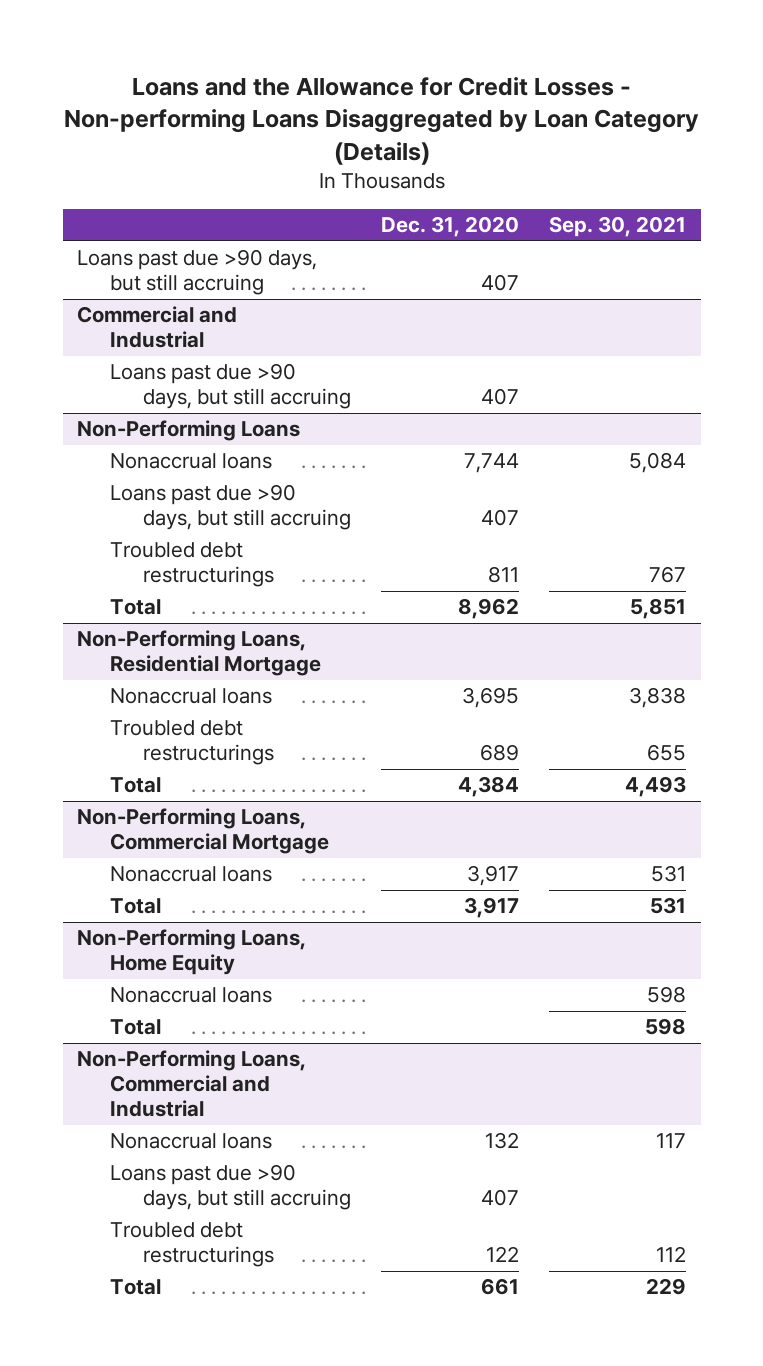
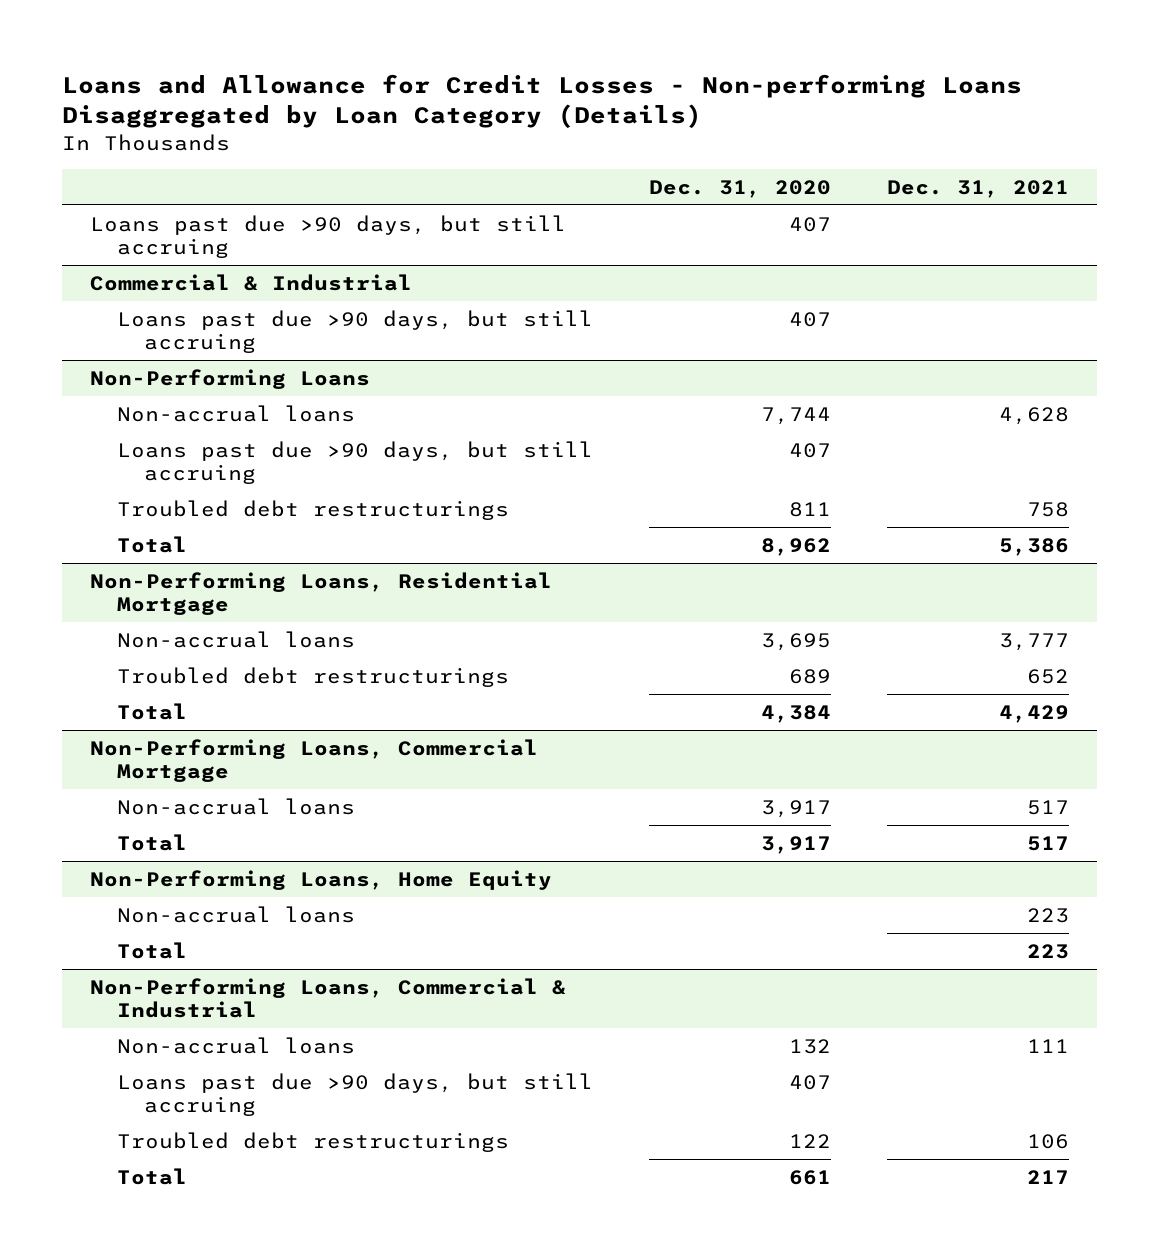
- Loans and the Allowance for Credit Losses - Non-performing Loans Disaggregated by Loan Category (Details)
+ Loans and Allowance for Credit Losses - Non-performing Loans Disaggregated by Loan Category (Details)
- | Dec. 31, 2020 | Sep. 30, 2021
+ | Dec. 31, 2020 | Dec. 31, 2021
- Commercial and Industrial
+ Commercial & Industrial
@ Non-Performing Loans
- Nonaccrual loans | 7,744 | 5,084
+ Non-accrual loans | 7,744 | 4,628
@ Non-Performing Loans, Residential Mortgage
- Nonaccrual loans | 3,695 | 3,838
+ Non-accrual loans | 3,695 | 3,777
@ Non-Performing Loans, Commercial Mortgage
- Nonaccrual loans | 3,917 | 531
+ Non-accrual loans | 3,917 | 517
@ Non-Performing Loans, Home Equity
- Nonaccrual loans | | 598
+ Non-accrual loans | | 223
- Non-Performing Loans, Commercial and Industrial
- Nonaccrual loans | 132 | 117
+ Non-Performing Loans, Commercial & Industrial
+ Non-accrual loans | 132 | 111

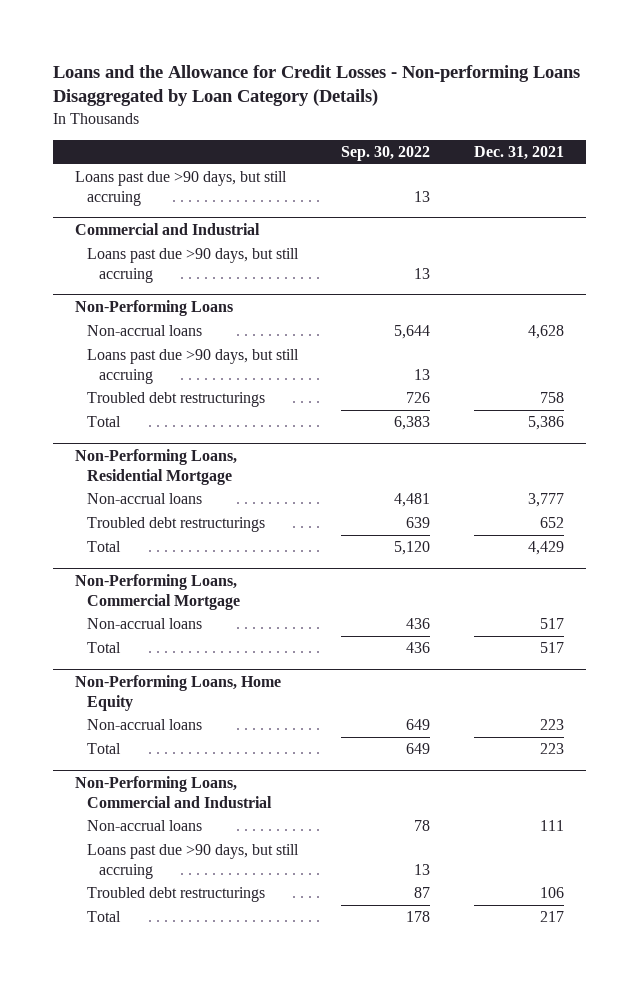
- Loans and Allowance for Credit Losses - Non-performing Loans Disaggregated by Loan Category (Details)
+ Loans and the Allowance for Credit Losses - Non-performing Loans Disaggregated by Loan Category (Details)
- | Dec. 31, 2020 | Dec. 31, 2021
+ | Sep. 30, 2022 | Dec. 31, 2021
- Commercial & Industrial
+ Commercial and Industrial
- Non-Performing Loans, Commercial & Industrial
+ Non-Performing Loans, Commercial and Industrial

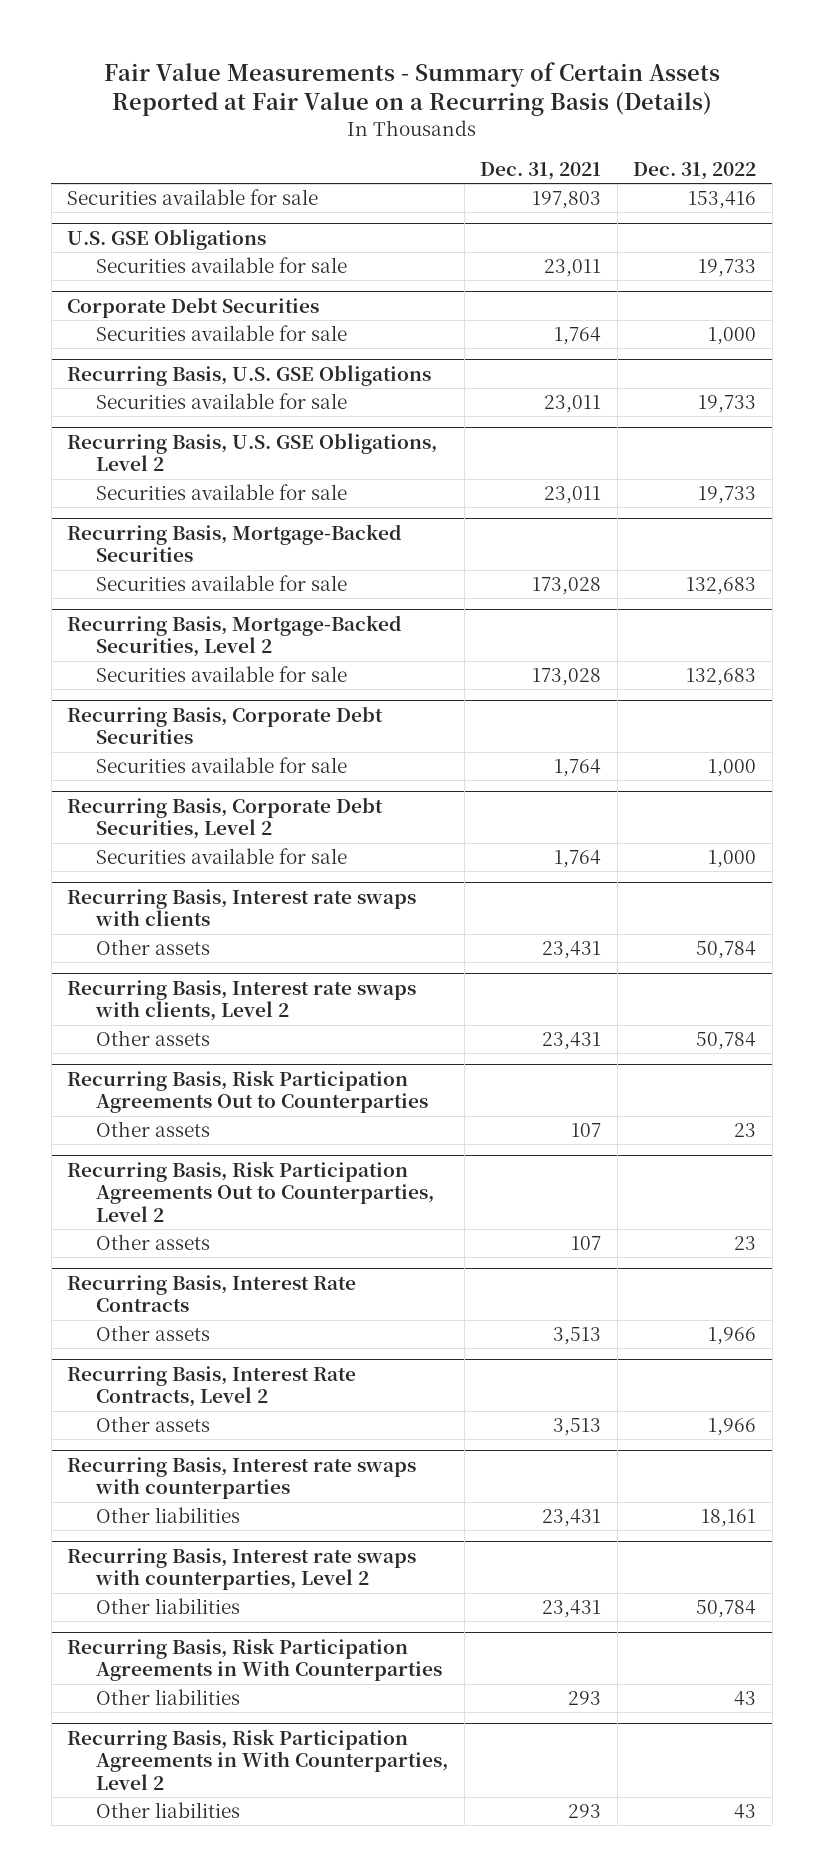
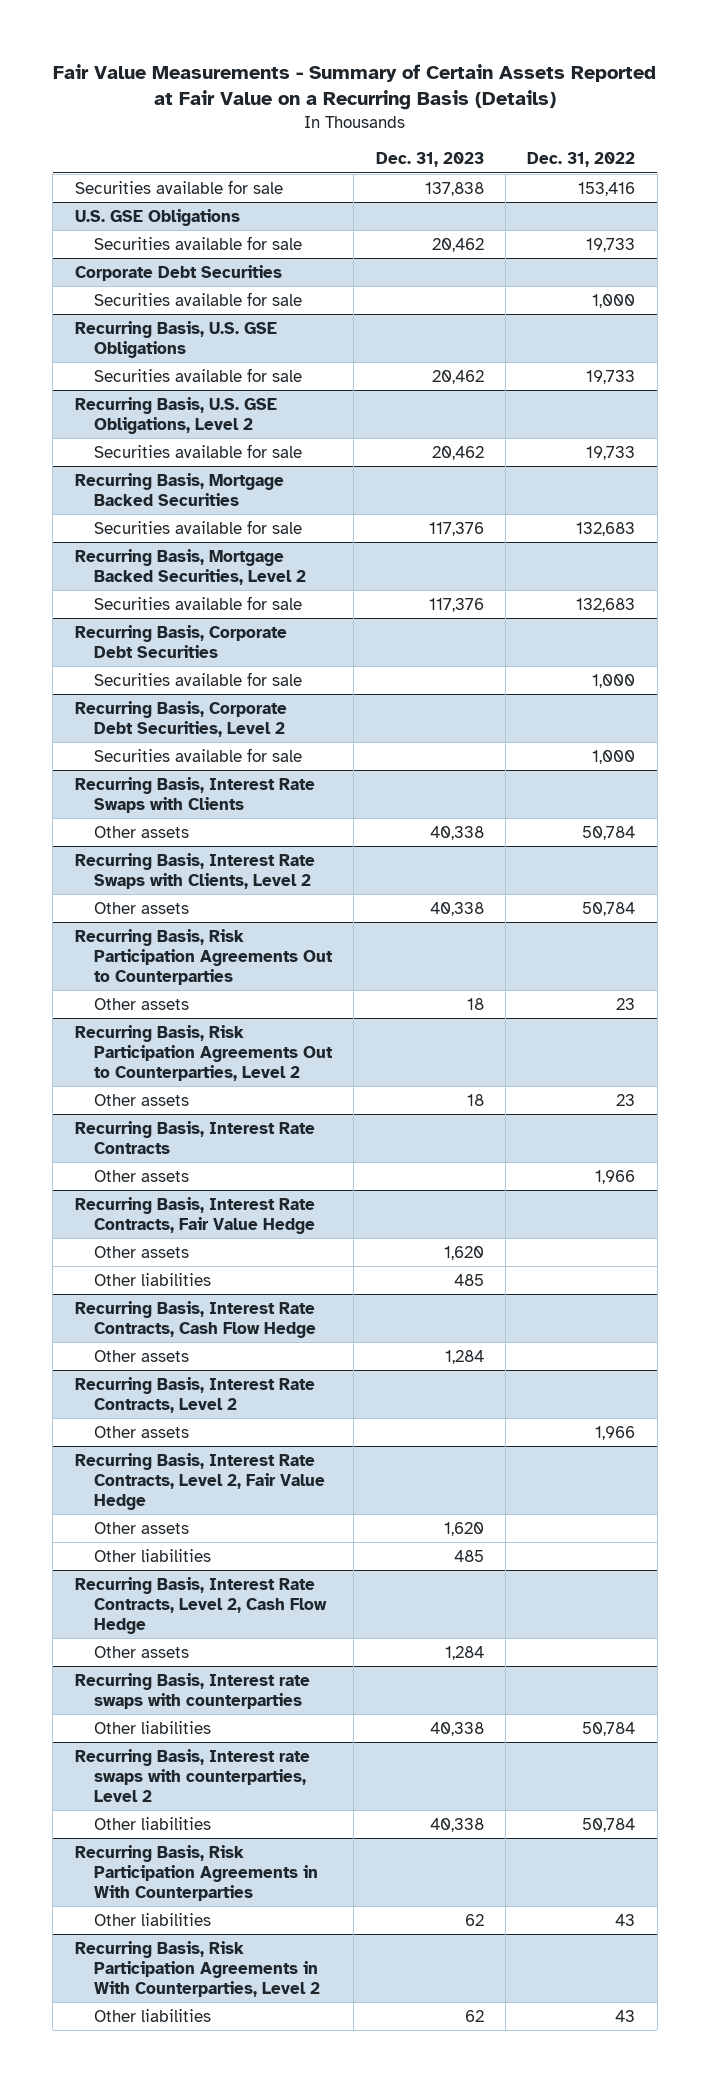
- | Dec. 31, 2021 | Dec. 31, 2022
+ | Dec. 31, 2023 | Dec. 31, 2022
- Recurring Basis, Mortgage-Backed Securities
+ Recurring Basis, Mortgage Backed Securities
- Recurring Basis, Mortgage-Backed Securities, Level 2
+ Recurring Basis, Mortgage Backed Securities, Level 2
- Recurring Basis, Interest rate swaps with clients
+ Recurring Basis, Interest Rate Swaps with Clients
- Recurring Basis, Interest rate swaps with clients, Level 2
+ Recurring Basis, Interest Rate Swaps with Clients, Level 2
+ Recurring Basis, Interest Rate Contracts, Fair Value Hedge
+ Other assets | 1,620 |
+ Other liabilities | 485 |
+ Recurring Basis, Interest Rate Contracts, Cash Flow Hedge
+ Other assets | 1,284 |
+ Recurring Basis, Interest Rate Contracts, Level 2, Fair Value Hedge
+ Other assets | 1,620 |
+ Other liabilities | 485 |
+ Recurring Basis, Interest Rate Contracts, Level 2, Cash Flow Hedge
+ Other assets | 1,284 |
@ Recurring Basis, Interest rate swaps with counterparties
- Other liabilities | 23,431 | 18,161
+ Other liabilities | 40,338 | 50,784

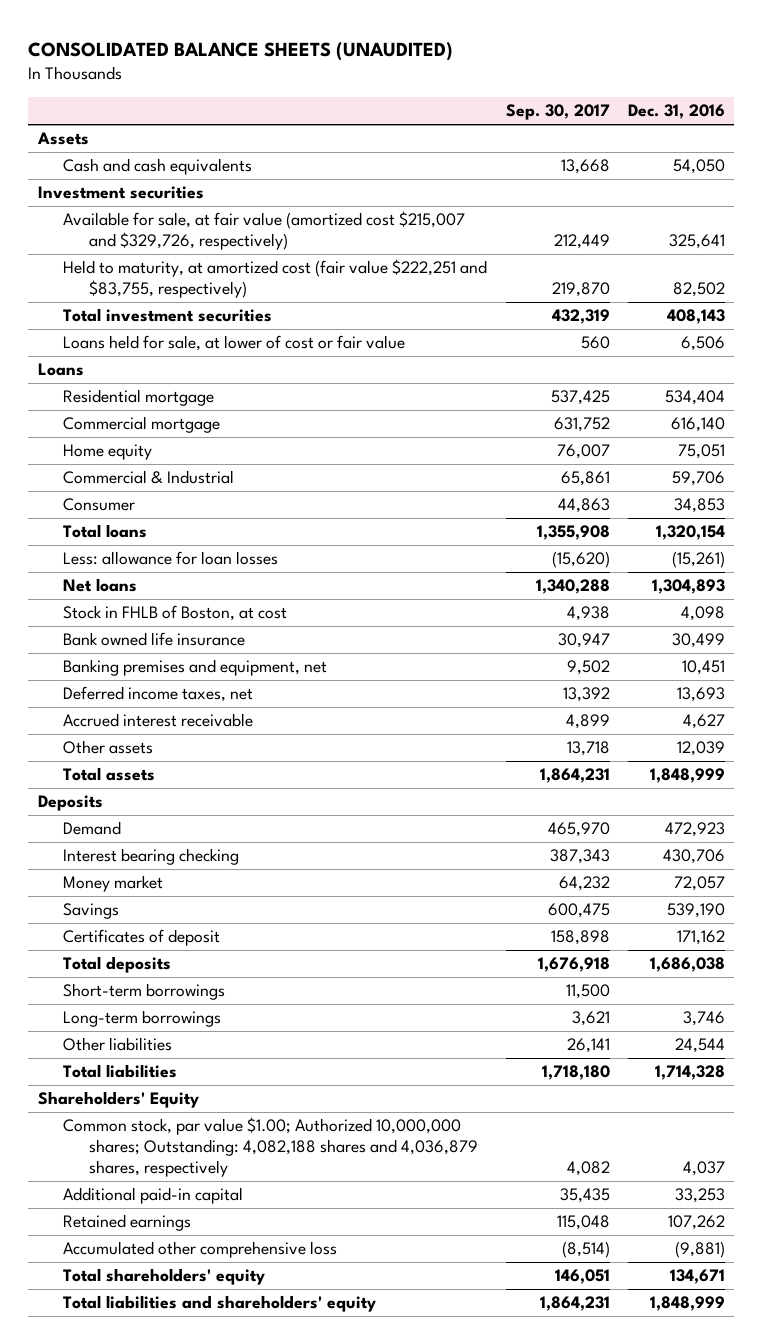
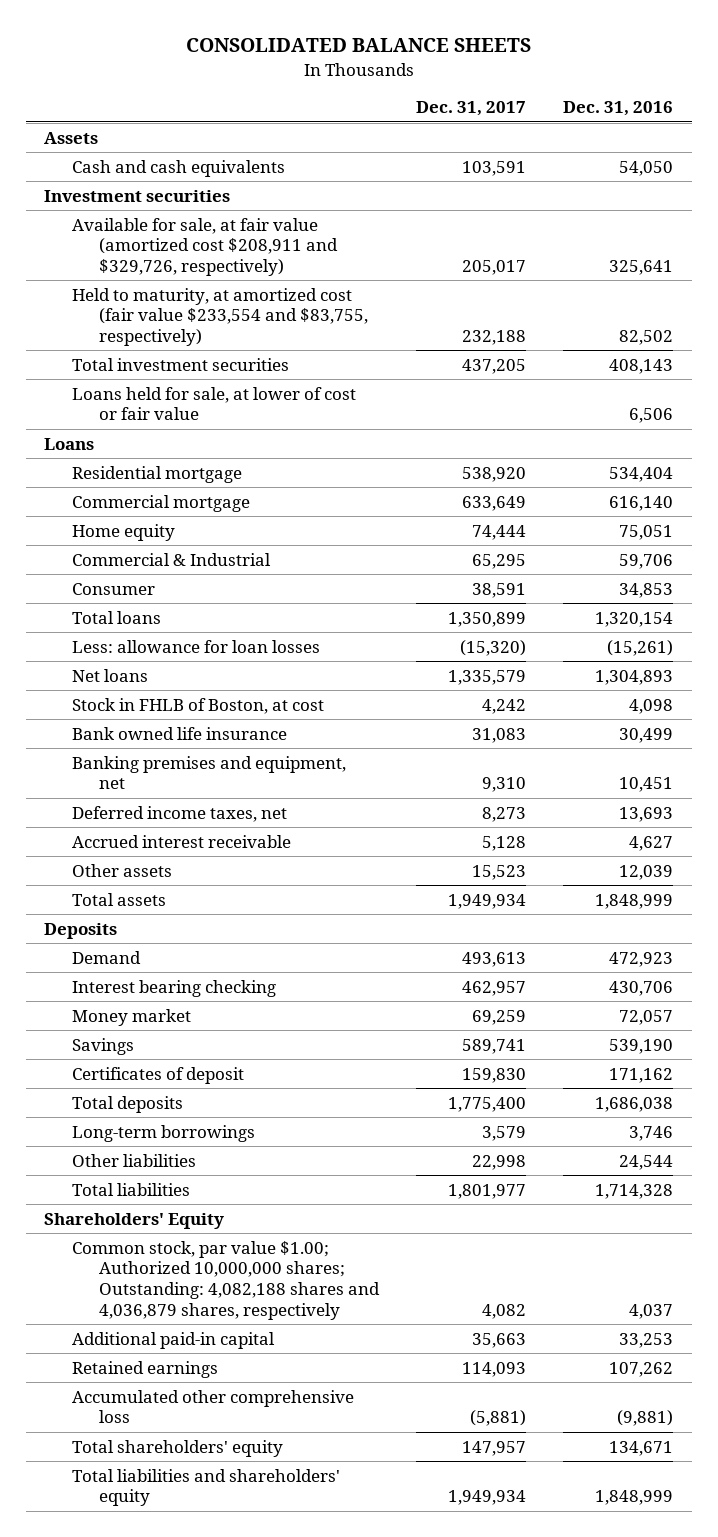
- CONSOLIDATED BALANCE SHEETS (UNAUDITED)
+ CONSOLIDATED BALANCE SHEETS
- | Sep. 30, 2017 | Dec. 31, 2016
+ | Dec. 31, 2017 | Dec. 31, 2016
- Available for sale, at fair value (amortized cost $215,007 and $329,726, respectively) | 212,449 | 325,641
- Held to maturity, at amortized cost (fair value $222,251 and $83,755, respectively) | 219,870 | 82,502
+ Available for sale, at fair value (amortized cost $208,911 and $329,726, respectively) | 205,017 | 325,641
+ Held to maturity, at amortized cost (fair value $233,554 and $83,755, respectively) | 232,188 | 82,502
- Short-term borrowings | 11,500 |

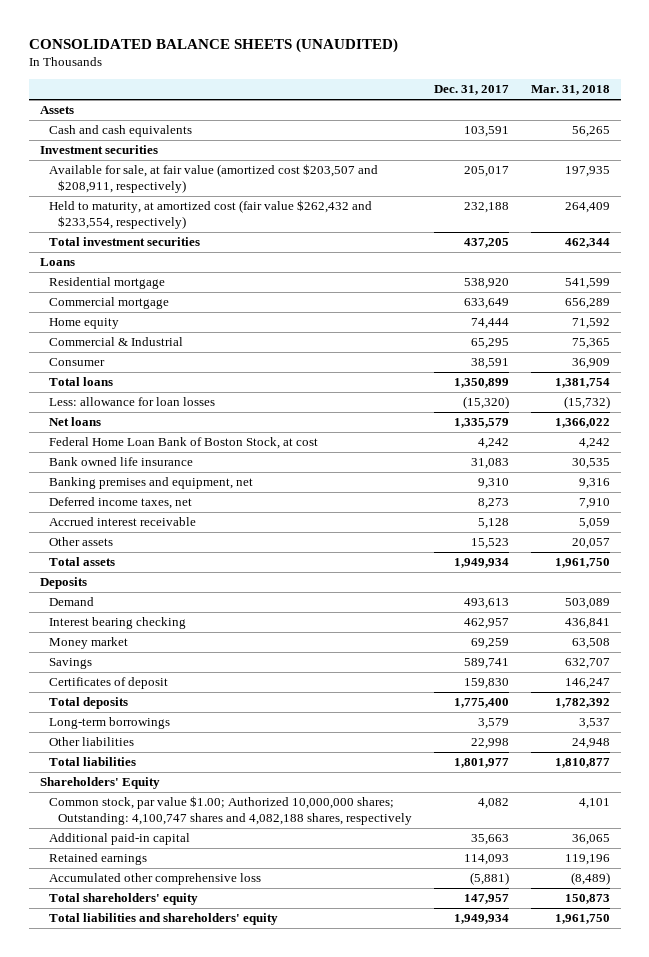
- CONSOLIDATED BALANCE SHEETS
+ CONSOLIDATED BALANCE SHEETS (UNAUDITED)
- | Dec. 31, 2017 | Dec. 31, 2016
+ | Dec. 31, 2017 | Mar. 31, 2018
- Available for sale, at fair value (amortized cost $208,911 and $329,726, respectively) | 205,017 | 325,641
- Held to maturity, at amortized cost (fair value $233,554 and $83,755, respectively) | 232,188 | 82,502
+ Available for sale, at fair value (amortized cost $203,507 and $208,911, respectively) | 205,017 | 197,935
+ Held to maturity, at amortized cost (fair value $262,432 and $233,554, respectively) | 232,188 | 264,409
- Loans held for sale, at lower of cost or fair value | | 6,506
- Stock in FHLB of Boston, at cost | 4,242 | 4,098
+ Federal Home Loan Bank of Boston Stock, at cost | 4,242 | 4,242
- Common stock, par value $1.00; Authorized 10,000,000 shares; Outstanding: 4,082,188 shares and 4,036,879 shares, respectively | 4,082 | 4,037
+ Common stock, par value $1.00; Authorized 10,000,000 shares; Outstanding: 4,100,747 shares and 4,082,188 shares, respectively | 4,082 | 4,101

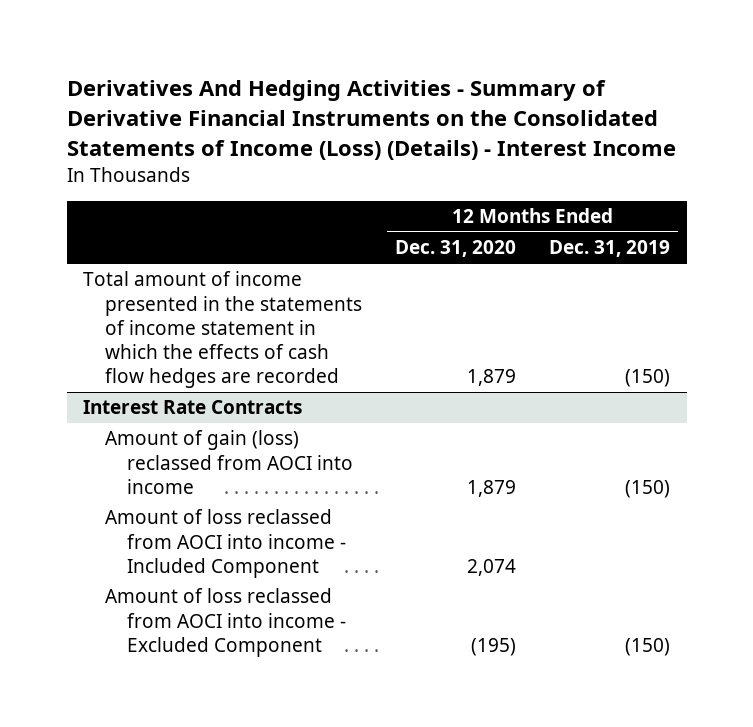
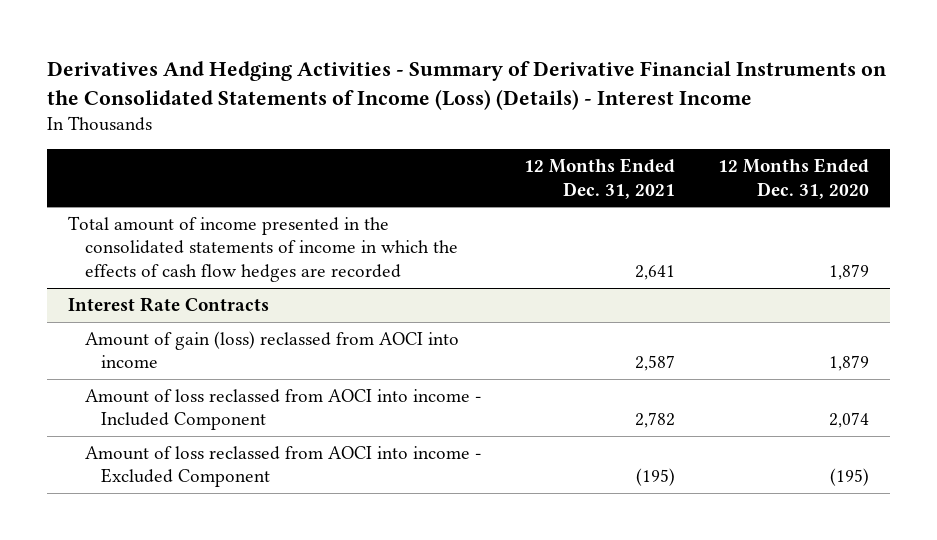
- | 12 Months Ended Dec. 31, 2020 | 12 Months Ended Dec. 31, 2019
+ | 12 Months Ended Dec. 31, 2021 | 12 Months Ended Dec. 31, 2020
- Total amount of income presented in the statements of income statement in which the effects of cash flow hedges are recorded | 1,879 | (150)
+ Total amount of income presented in the consolidated statements of income in which the effects of cash flow hedges are recorded | 2,641 | 1,879

